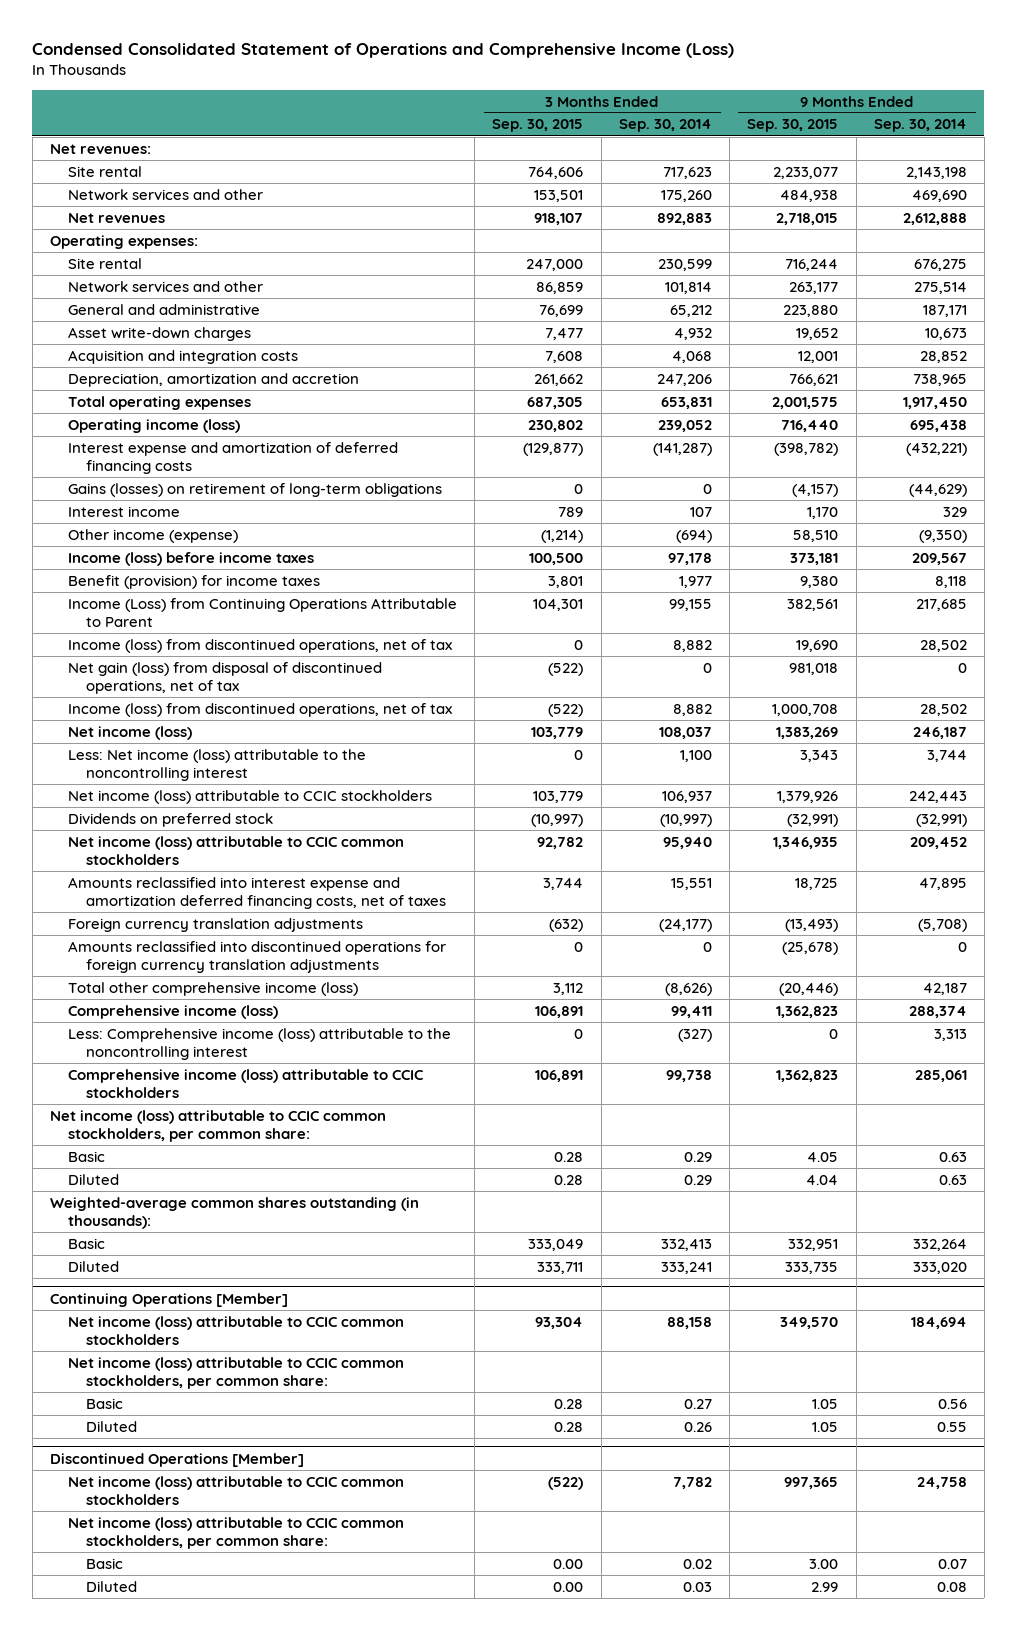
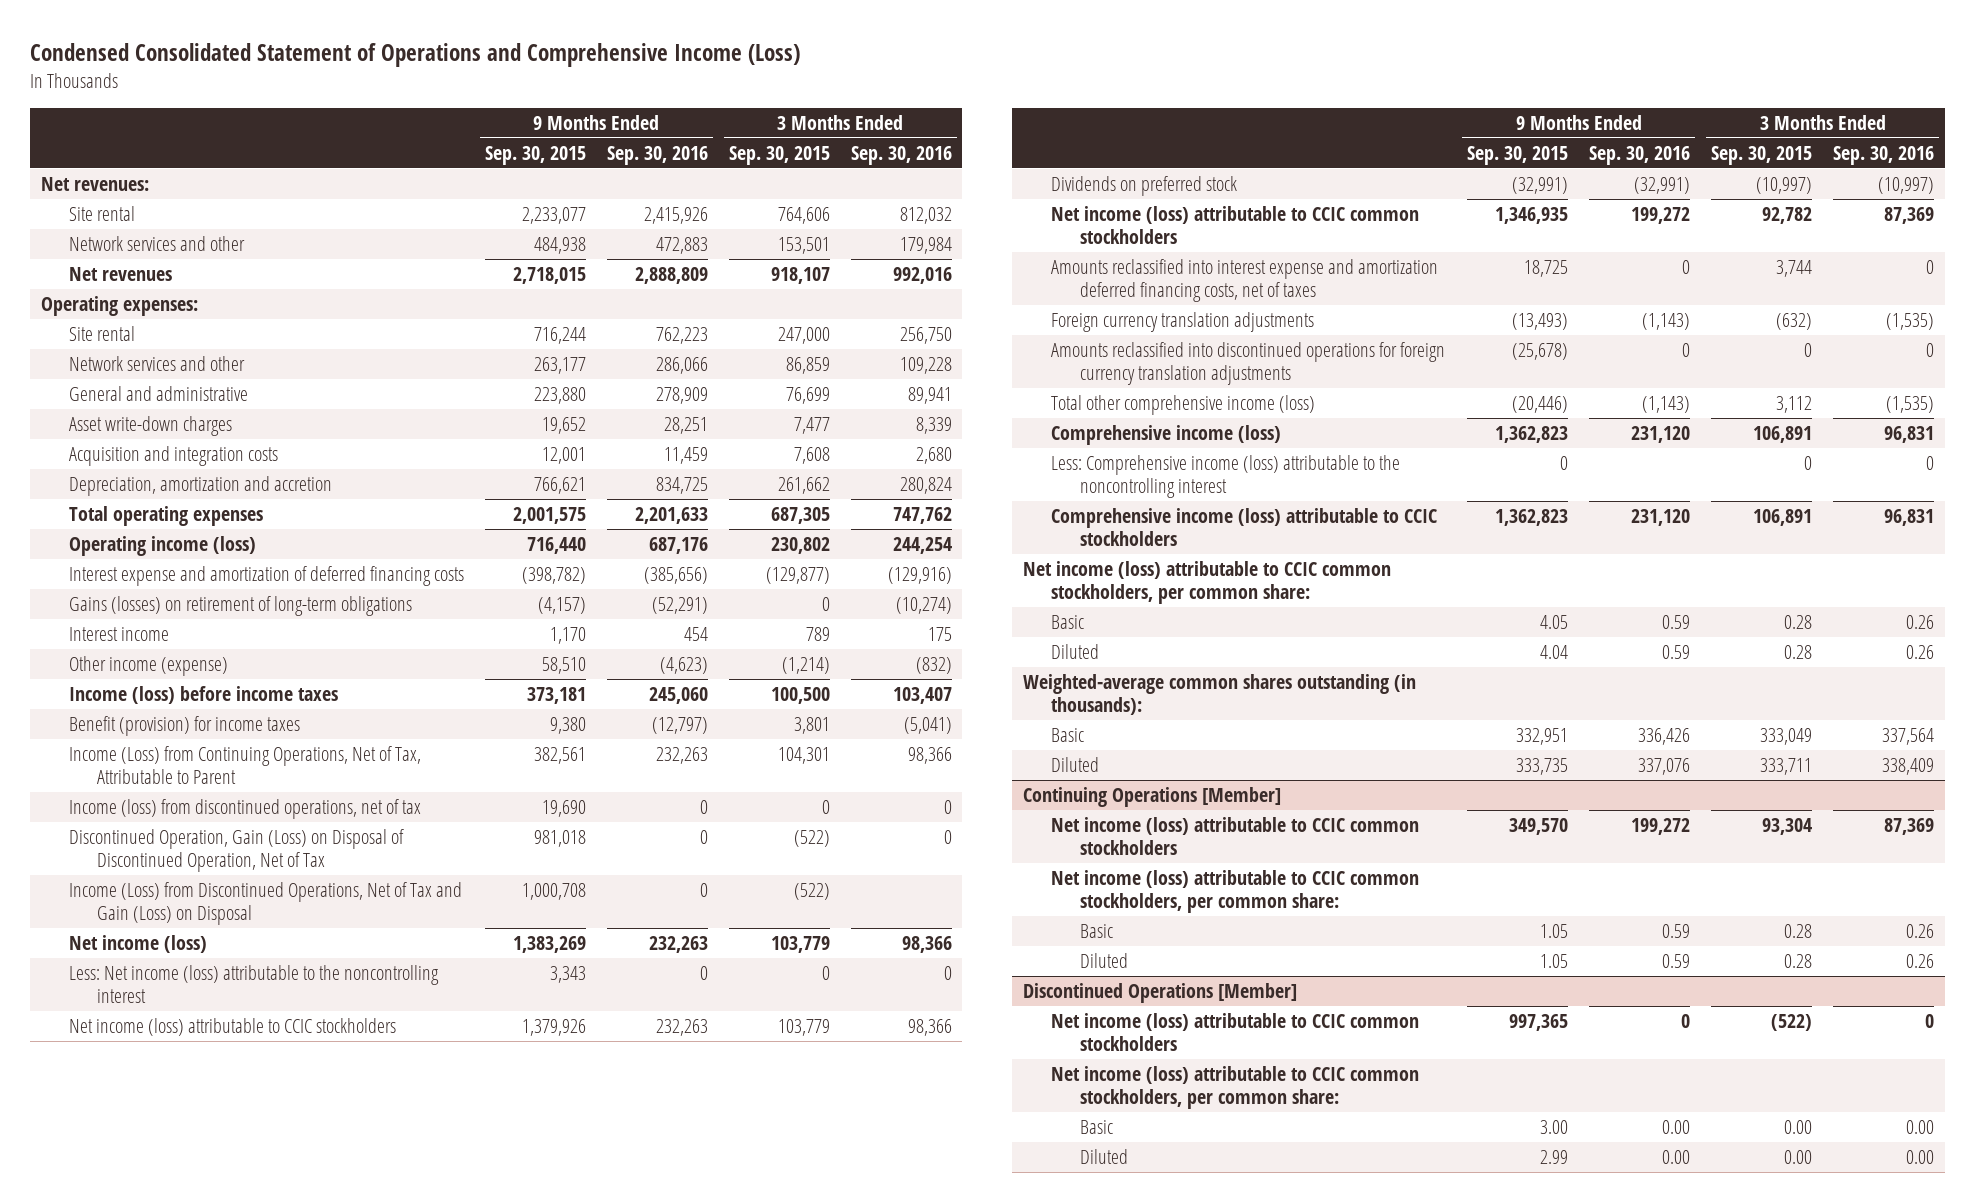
- | 3 Months Ended Sep. 30, 2015 | 3 Months Ended Sep. 30, 2014 | 9 Months Ended Sep. 30, 2015 | 9 Months Ended Sep. 30, 2014
+ | 9 Months Ended Sep. 30, 2015 | 9 Months Ended Sep. 30, 2016 | 3 Months Ended Sep. 30, 2015 | 3 Months Ended Sep. 30, 2016
- Income (Loss) from Continuing Operations Attributable to Parent | 104,301 | 99,155 | 382,561 | 217,685
+ Income (Loss) from Continuing Operations, Net of Tax, Attributable to Parent | 382,561 | 232,263 | 104,301 | 98,366
- Net gain (loss) from disposal of discontinued operations, net of tax | (522) | 0 | 981,018 | 0
- Income (loss) from discontinued operations, net of tax | (522) | 8,882 | 1,000,708 | 28,502
+ Discontinued Operation, Gain (Loss) on Disposal of Discontinued Operation, Net of Tax | 981,018 | 0 | (522) | 0
+ Income (Loss) from Discontinued Operations, Net of Tax and Gain (Loss) on Disposal | 1,000,708 | 0 | (522) |

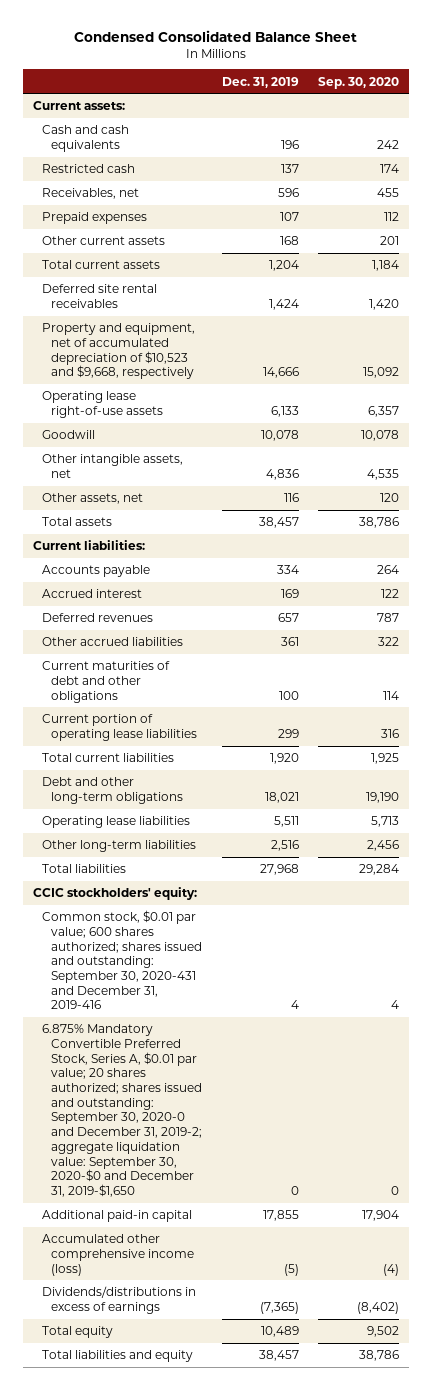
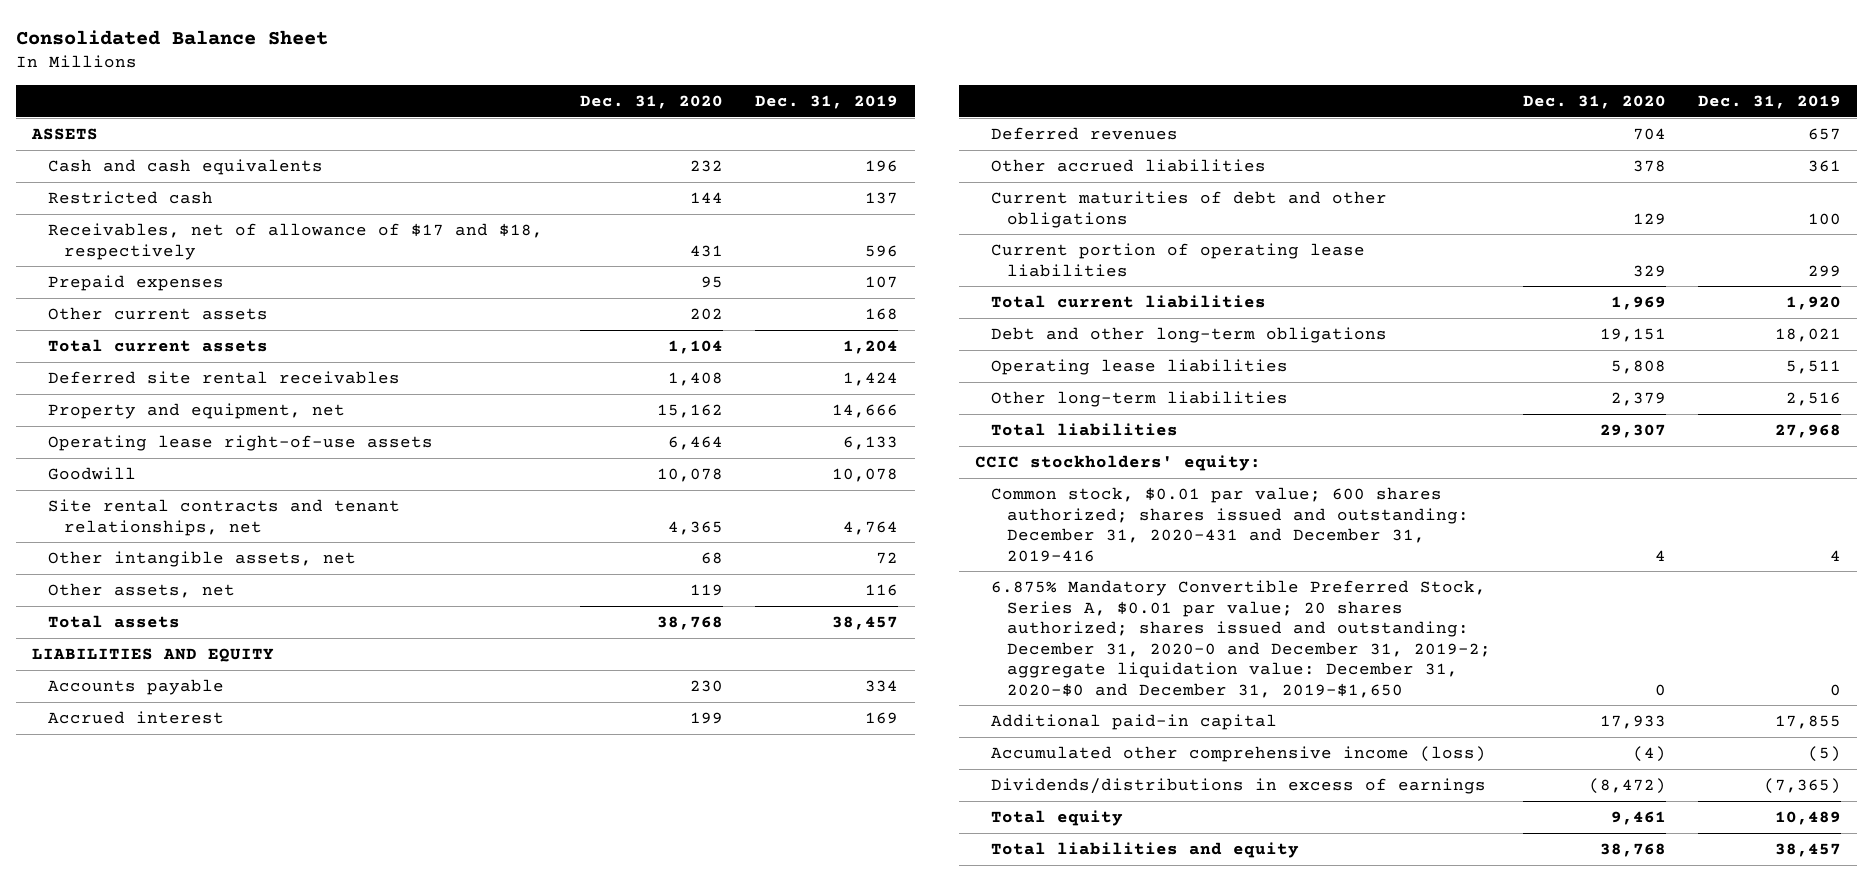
- Condensed Consolidated Balance Sheet
+ Consolidated Balance Sheet
- | Dec. 31, 2019 | Sep. 30, 2020
+ | Dec. 31, 2020 | Dec. 31, 2019
- Current assets:
+ ASSETS
- Receivables, net | 596 | 455
+ Receivables, net of allowance of $17 and $18, respectively | 431 | 596
- Property and equipment, net of accumulated depreciation of $10,523 and $9,668, respectively | 14,666 | 15,092
+ Property and equipment, net | 15,162 | 14,666
- Other intangible assets, net | 4,836 | 4,535
+ Site rental contracts and tenant relationships, net | 4,365 | 4,764
+ Other intangible assets, net | 68 | 72
- Current liabilities:
+ LIABILITIES AND EQUITY
- Common stock, $0.01 par value; 600 shares authorized; shares issued and outstanding: September 30, 2020-431 and December 31, 2019-416 | 4 | 4
- 6.875% Mandatory Convertible Preferred Stock, Series A, $0.01 par value; 20 shares authorized; shares issued and outstanding: September 30, 2020-0 and December 31, 2019-2; aggregate liquidation value: September 30, 2020-$0 and December 31, 2019-$1,650 | 0 | 0
+ Common stock, $0.01 par value; 600 shares authorized; shares issued and outstanding: December 31, 2020-431 and December 31, 2019-416 | 4 | 4
+ 6.875% Mandatory Convertible Preferred Stock, Series A, $0.01 par value; 20 shares authorized; shares issued and outstanding: December 31, 2020-0 and December 31, 2019-2; aggregate liquidation value: December 31, 2020-$0 and December 31, 2019-$1,650 | 0 | 0

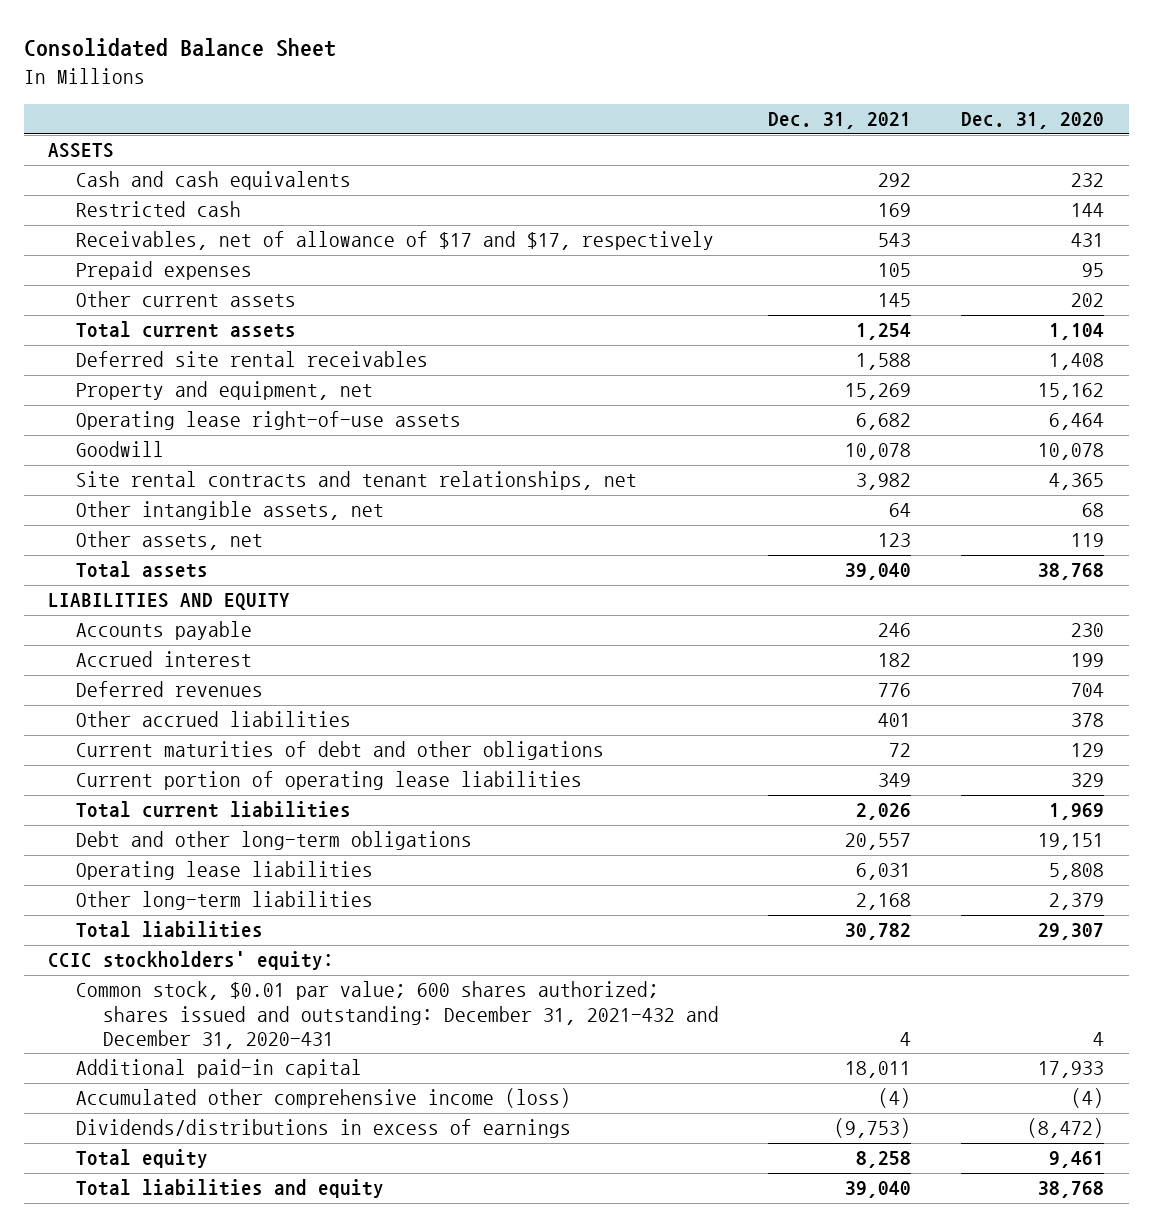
- | Dec. 31, 2020 | Dec. 31, 2019
+ | Dec. 31, 2021 | Dec. 31, 2020
- Receivables, net of allowance of $17 and $18, respectively | 431 | 596
+ Receivables, net of allowance of $17 and $17, respectively | 543 | 431
- Common stock, $0.01 par value; 600 shares authorized; shares issued and outstanding: December 31, 2020-431 and December 31, 2019-416 | 4 | 4
- 6.875% Mandatory Convertible Preferred Stock, Series A, $0.01 par value; 20 shares authorized; shares issued and outstanding: December 31, 2020-0 and December 31, 2019-2; aggregate liquidation value: December 31, 2020-$0 and December 31, 2019-$1,650 | 0 | 0
+ Common stock, $0.01 par value; 600 shares authorized; shares issued and outstanding: December 31, 2021-432 and December 31, 2020-431 | 4 | 4

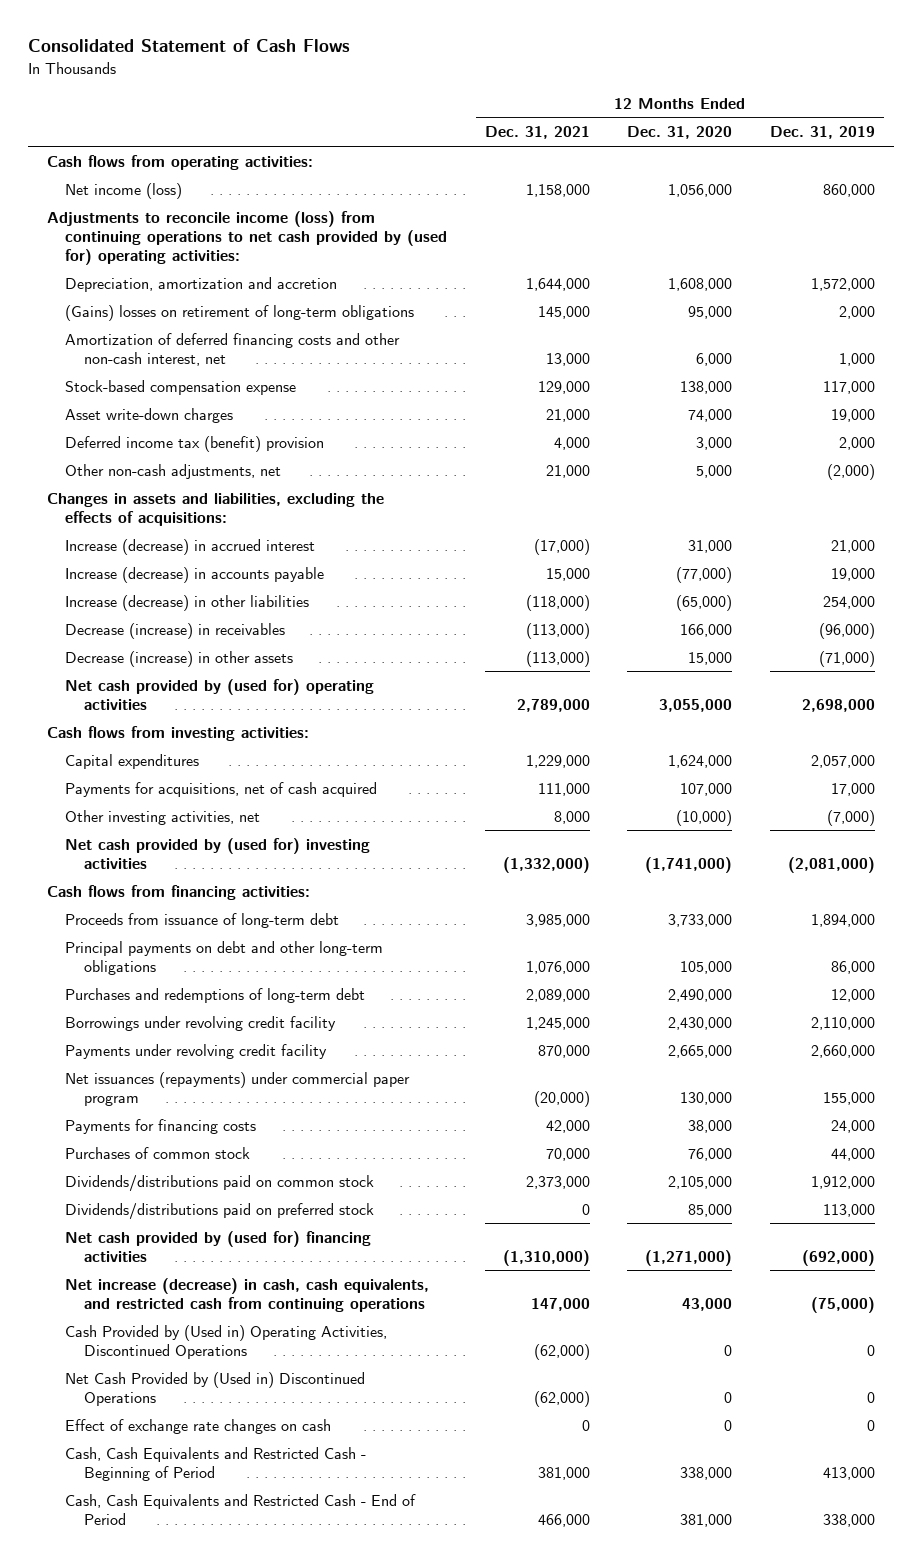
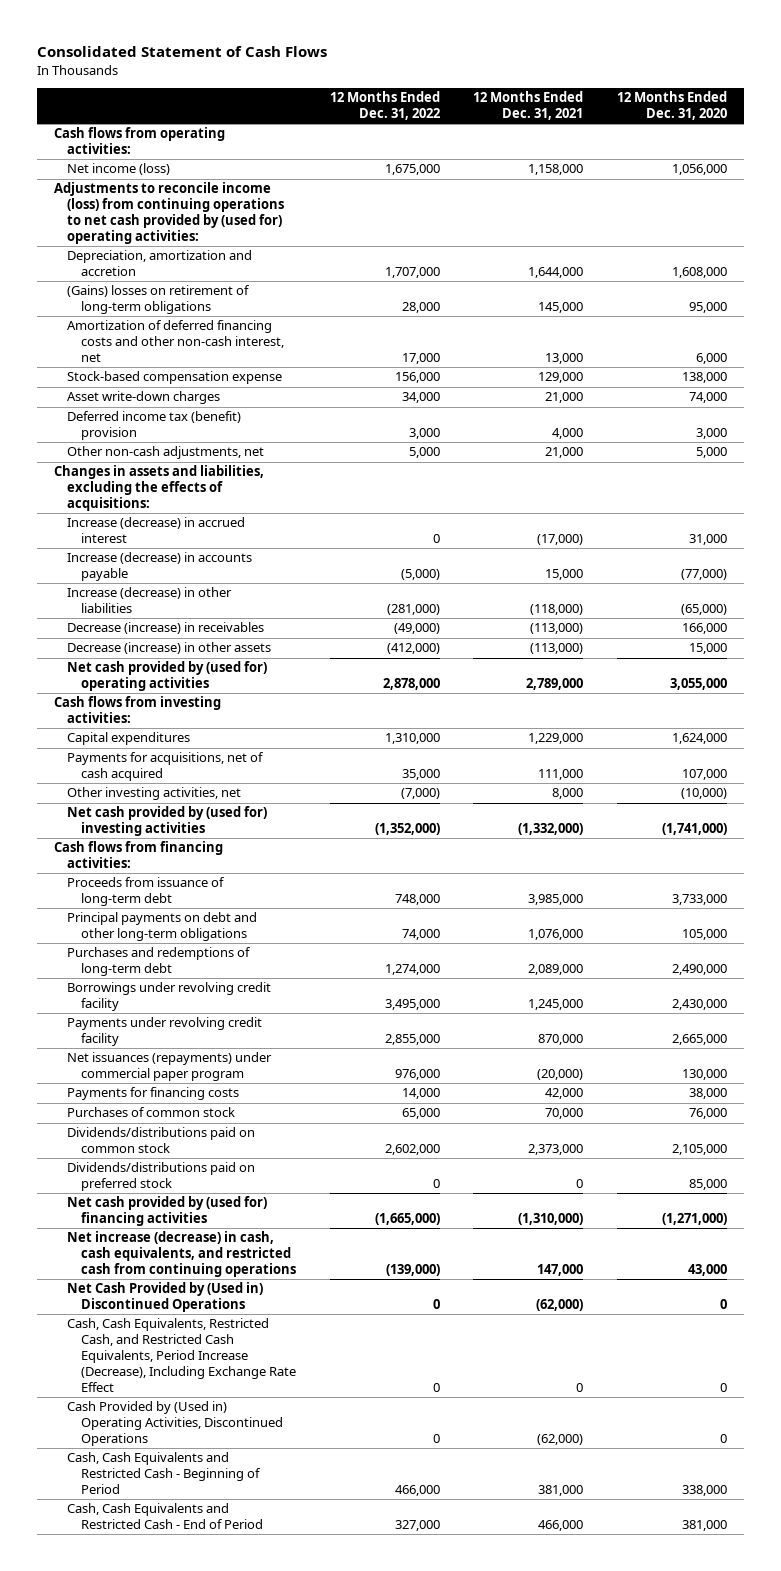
- | 12 Months Ended Dec. 31, 2021 | 12 Months Ended Dec. 31, 2020 | 12 Months Ended Dec. 31, 2019
+ | 12 Months Ended Dec. 31, 2022 | 12 Months Ended Dec. 31, 2021 | 12 Months Ended Dec. 31, 2020
- Effect of exchange rate changes on cash | 0 | 0 | 0
+ Cash, Cash Equivalents, Restricted Cash, and Restricted Cash Equivalents, Period Increase (Decrease), Including Exchange Rate Effect | 0 | 0 | 0
moved down: Cash Provided by (Used in) Operating Activities, Discontinued Operations | 0 | (62,000) | 0

